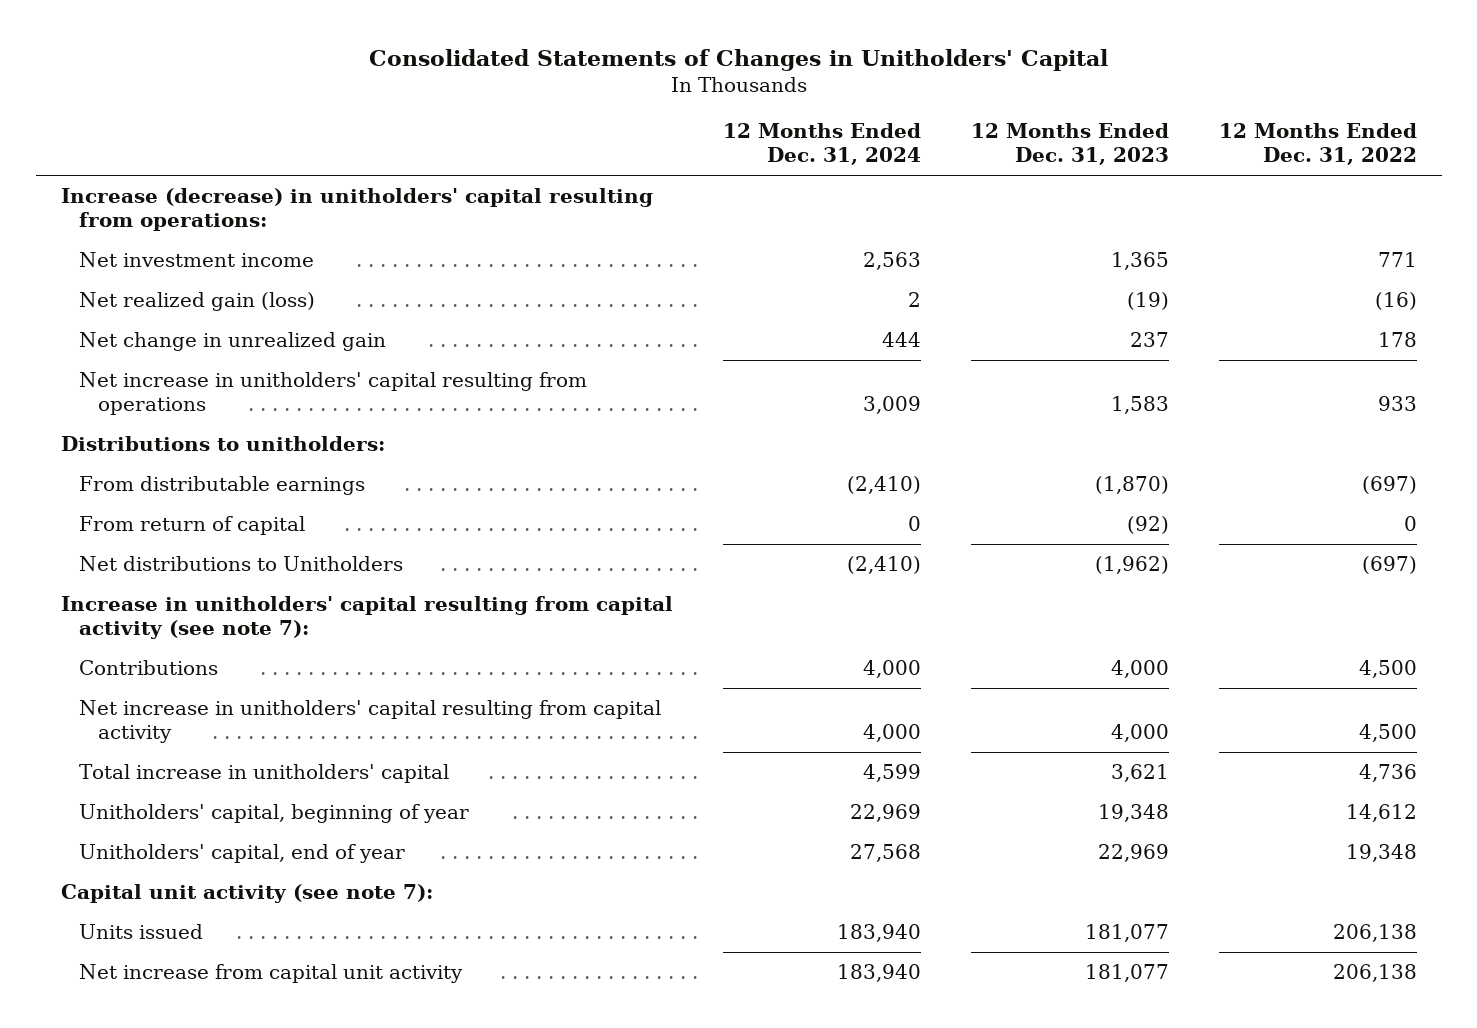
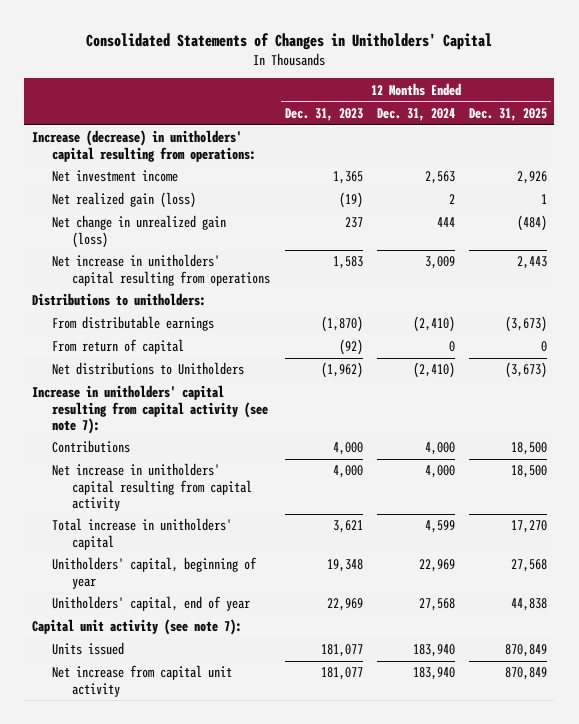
- | 12 Months Ended Dec. 31, 2024 | 12 Months Ended Dec. 31, 2023 | 12 Months Ended Dec. 31, 2022
+ | 12 Months Ended Dec. 31, 2023 | 12 Months Ended Dec. 31, 2024 | 12 Months Ended Dec. 31, 2025
- Net change in unrealized gain | 444 | 237 | 178
+ Net change in unrealized gain (loss) | 237 | 444 | (484)

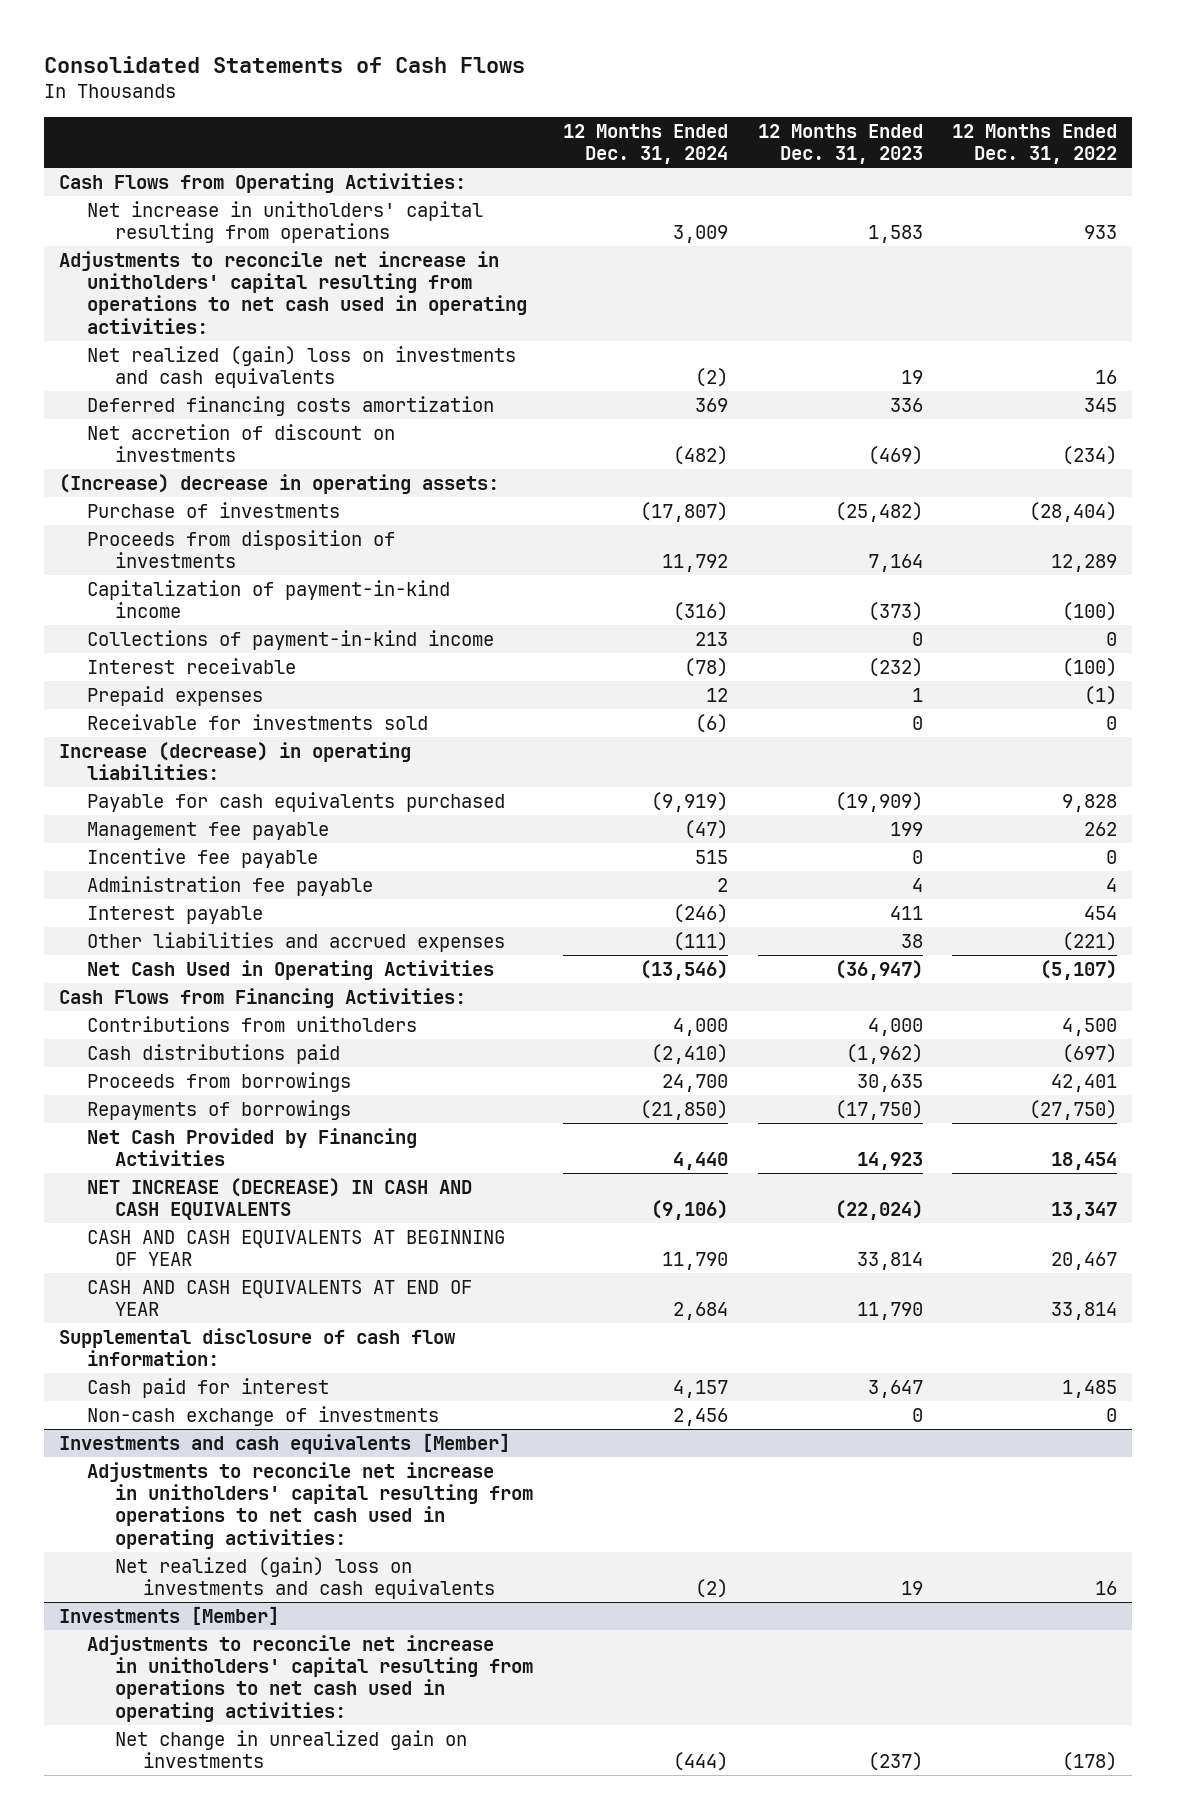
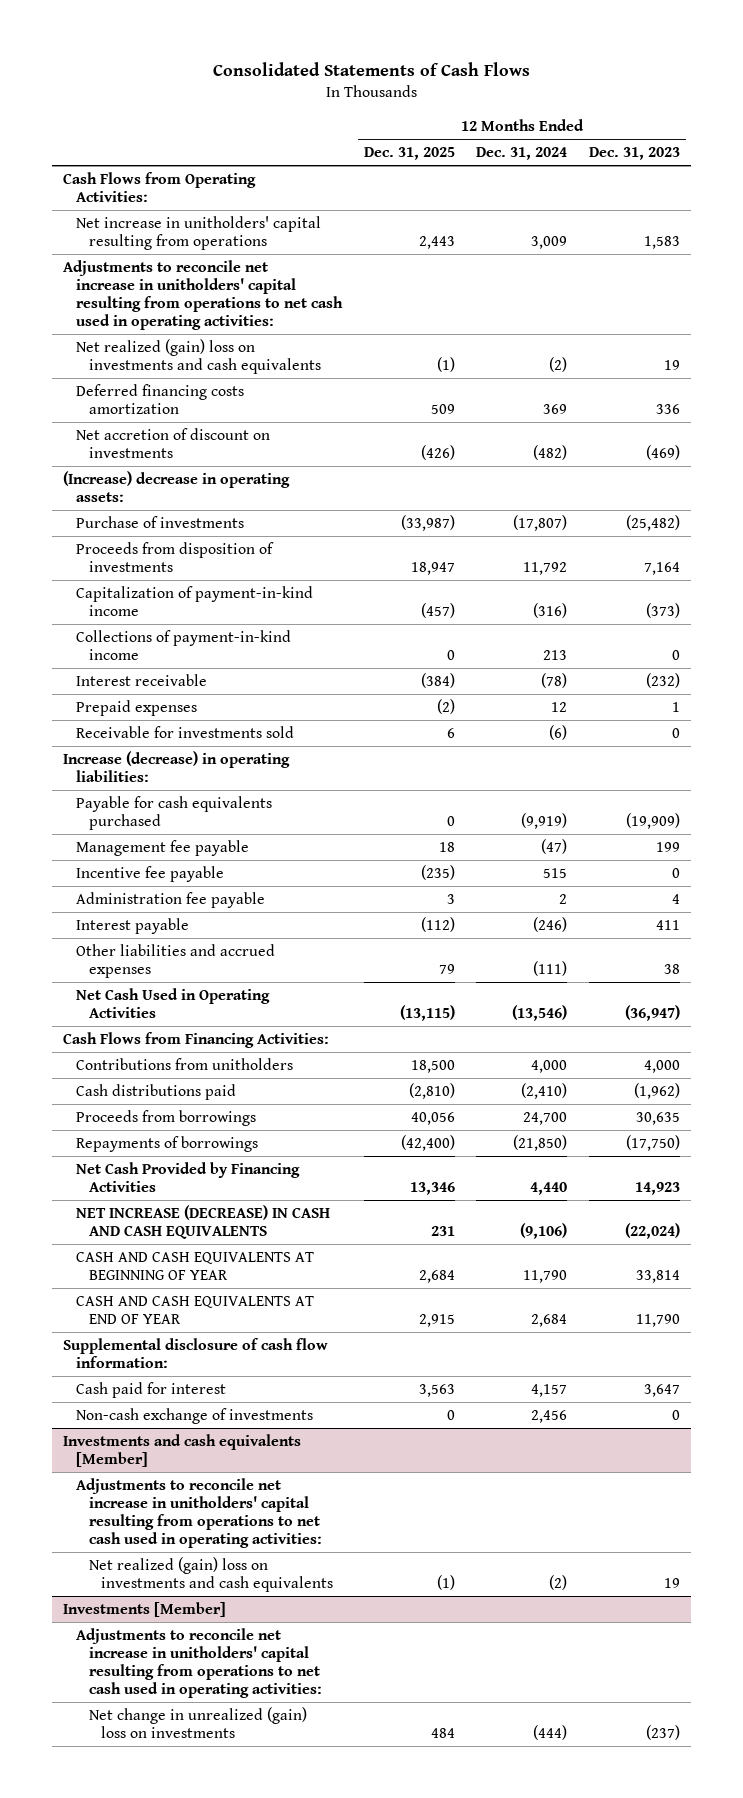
- | 12 Months Ended Dec. 31, 2024 | 12 Months Ended Dec. 31, 2023 | 12 Months Ended Dec. 31, 2022
+ | 12 Months Ended Dec. 31, 2025 | 12 Months Ended Dec. 31, 2024 | 12 Months Ended Dec. 31, 2023
@ Investments [Member]
- Net change in unrealized gain on investments | (444) | (237) | (178)
+ Net change in unrealized (gain) loss on investments | 484 | (444) | (237)

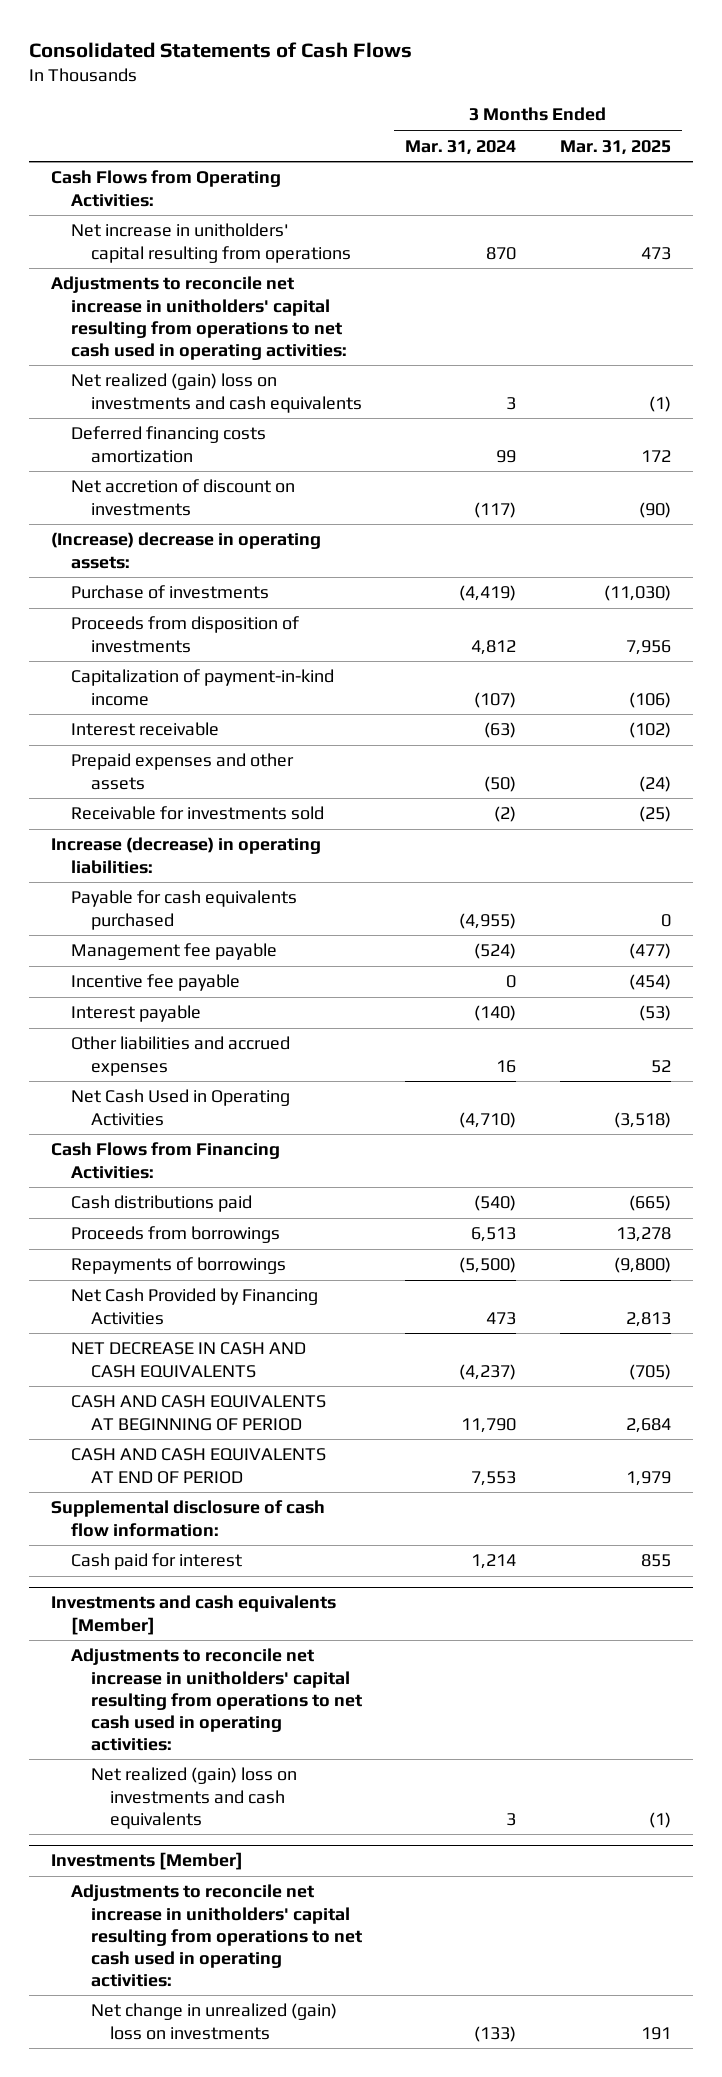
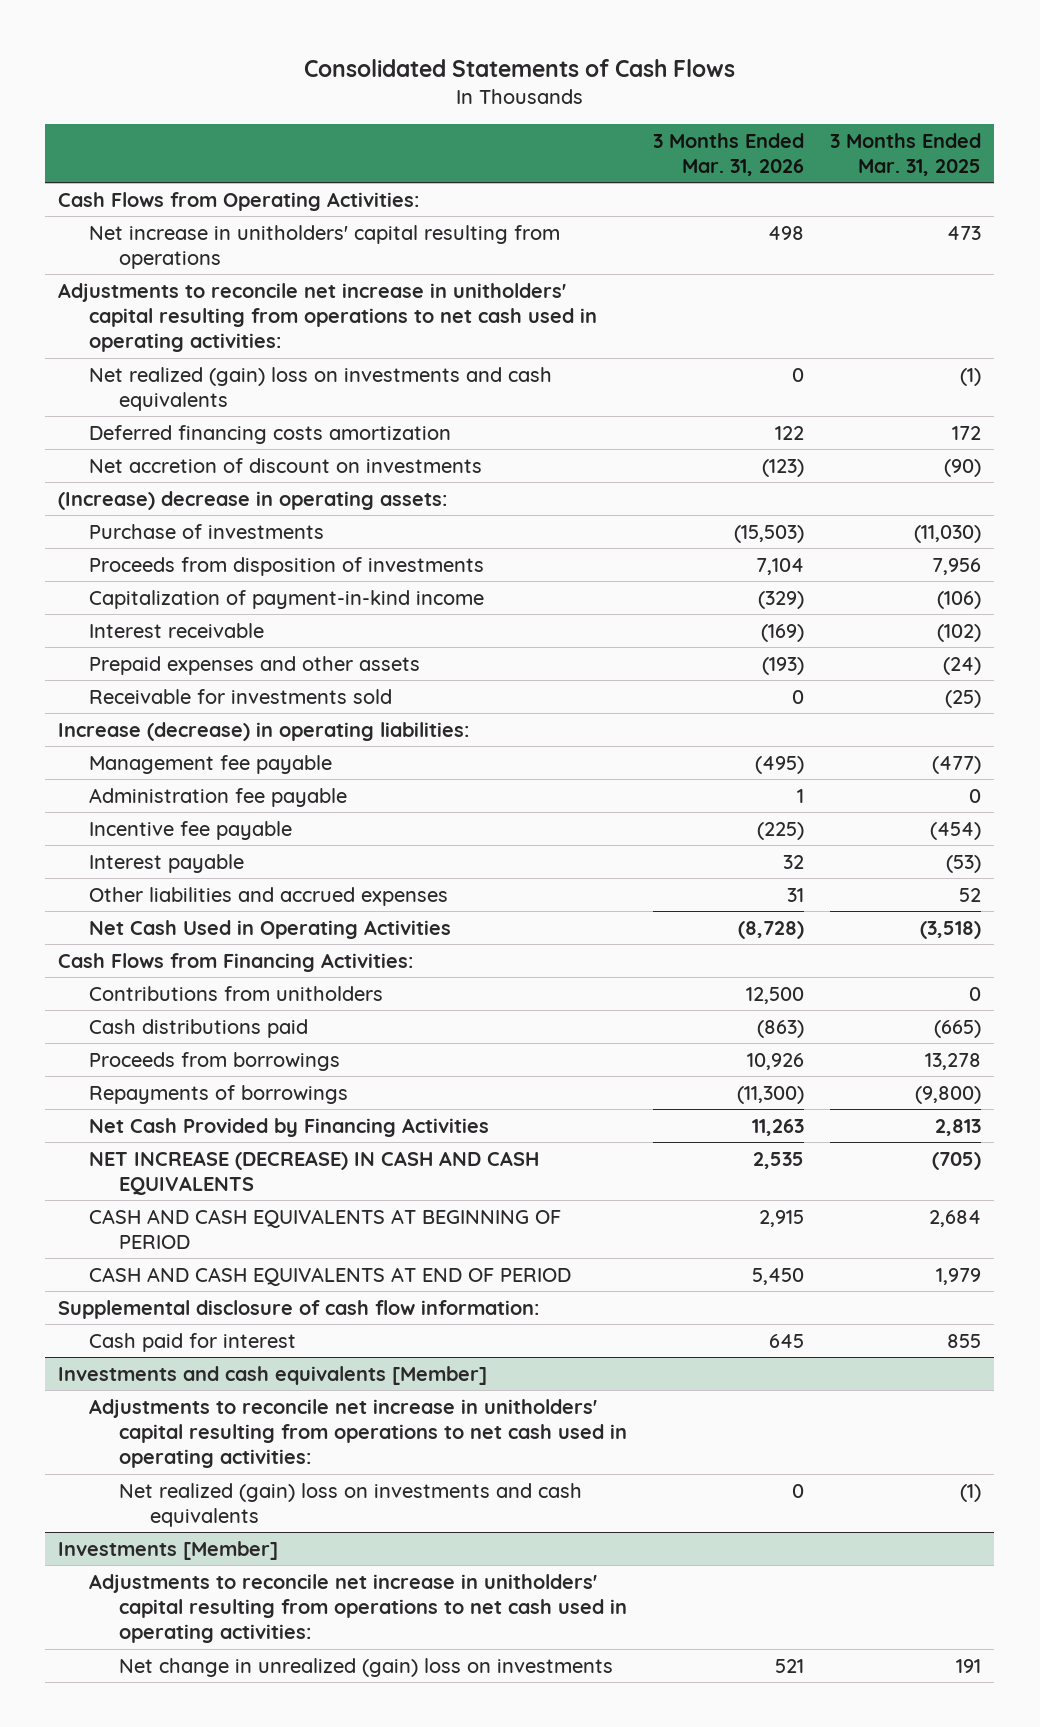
- | 3 Months Ended Mar. 31, 2024 | 3 Months Ended Mar. 31, 2025
+ | 3 Months Ended Mar. 31, 2026 | 3 Months Ended Mar. 31, 2025
- Payable for cash equivalents purchased | (4,955) | 0
+ Administration fee payable | 1 | 0
+ Contributions from unitholders | 12,500 | 0
- NET DECREASE IN CASH AND CASH EQUIVALENTS | (4,237) | (705)
+ NET INCREASE (DECREASE) IN CASH AND CASH EQUIVALENTS | 2,535 | (705)

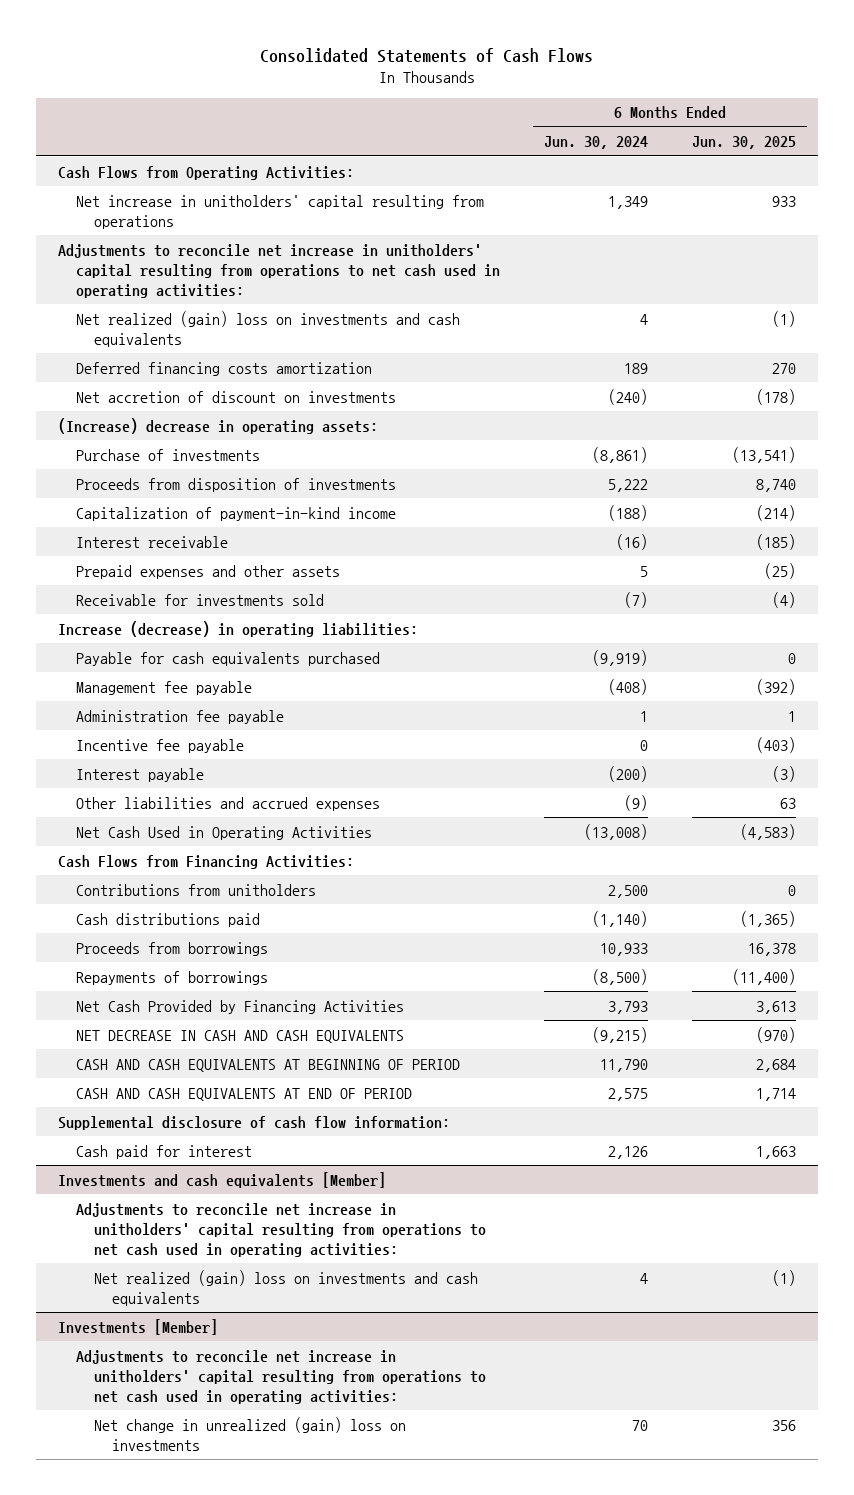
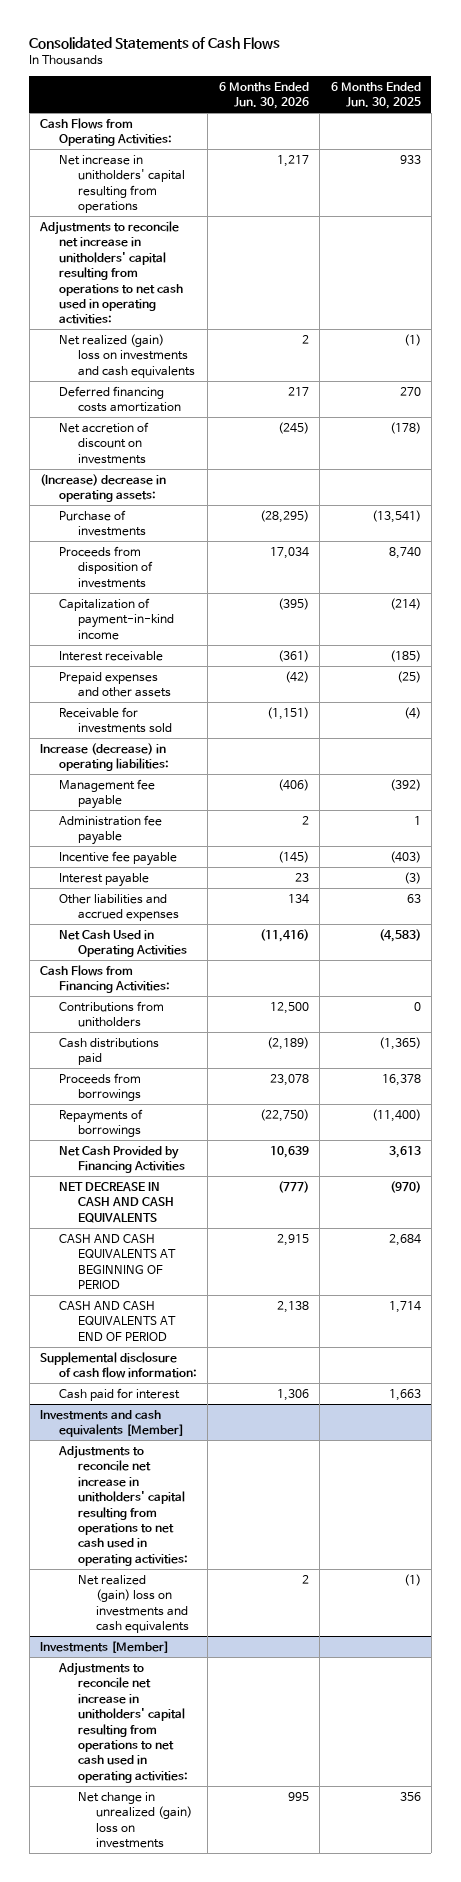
- | 6 Months Ended Jun. 30, 2024 | 6 Months Ended Jun. 30, 2025
+ | 6 Months Ended Jun. 30, 2026 | 6 Months Ended Jun. 30, 2025
- Payable for cash equivalents purchased | (9,919) | 0

